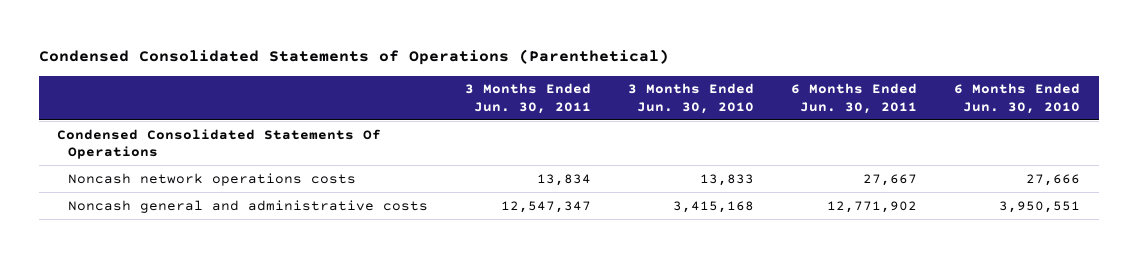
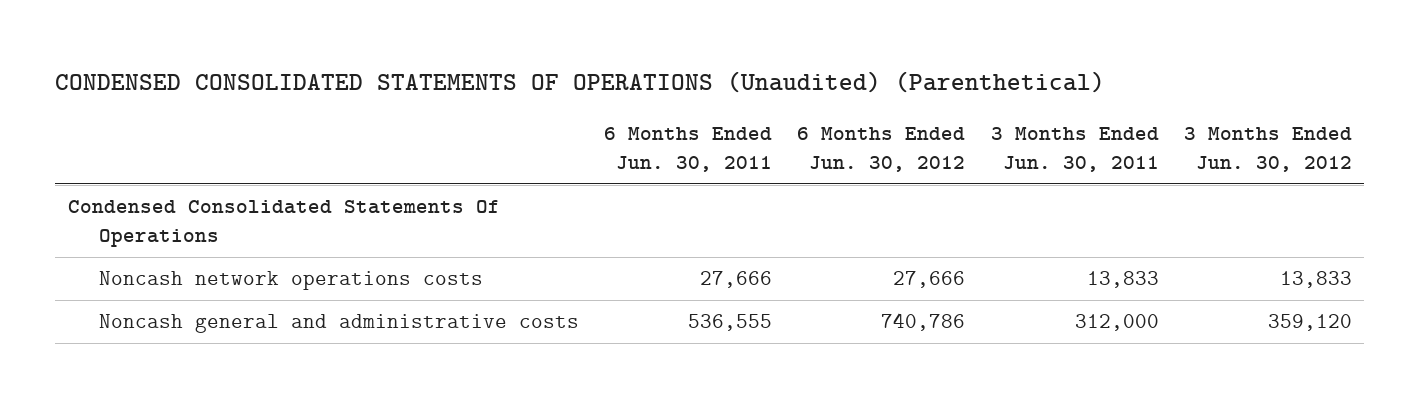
- Condensed Consolidated Statements of Operations (Parenthetical)
+ CONDENSED CONSOLIDATED STATEMENTS OF OPERATIONS (Unaudited) (Parenthetical)
- | 3 Months Ended Jun. 30, 2011 | 3 Months Ended Jun. 30, 2010 | 6 Months Ended Jun. 30, 2011 | 6 Months Ended Jun. 30, 2010
+ | 6 Months Ended Jun. 30, 2011 | 6 Months Ended Jun. 30, 2012 | 3 Months Ended Jun. 30, 2011 | 3 Months Ended Jun. 30, 2012
- Noncash network operations costs | 13,834 | 13,833 | 27,667 | 27,666
- Noncash general and administrative costs | 12,547,347 | 3,415,168 | 12,771,902 | 3,950,551
+ Noncash network operations costs | 27,666 | 27,666 | 13,833 | 13,833
+ Noncash general and administrative costs | 536,555 | 740,786 | 312,000 | 359,120

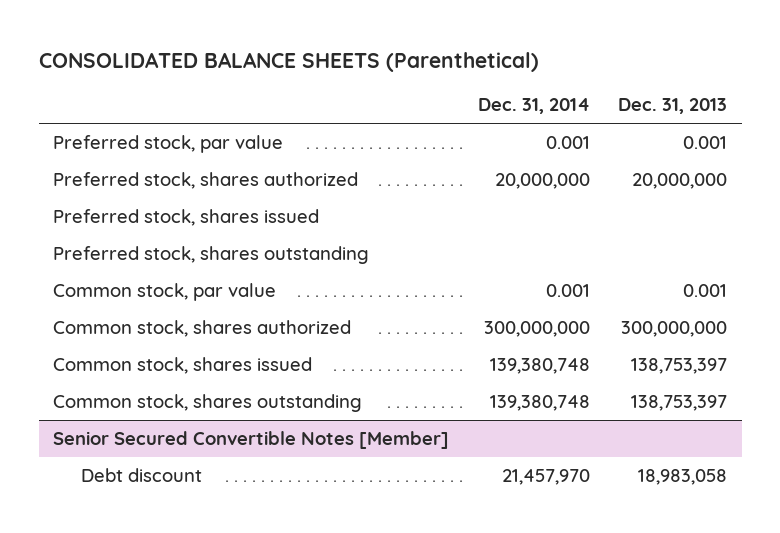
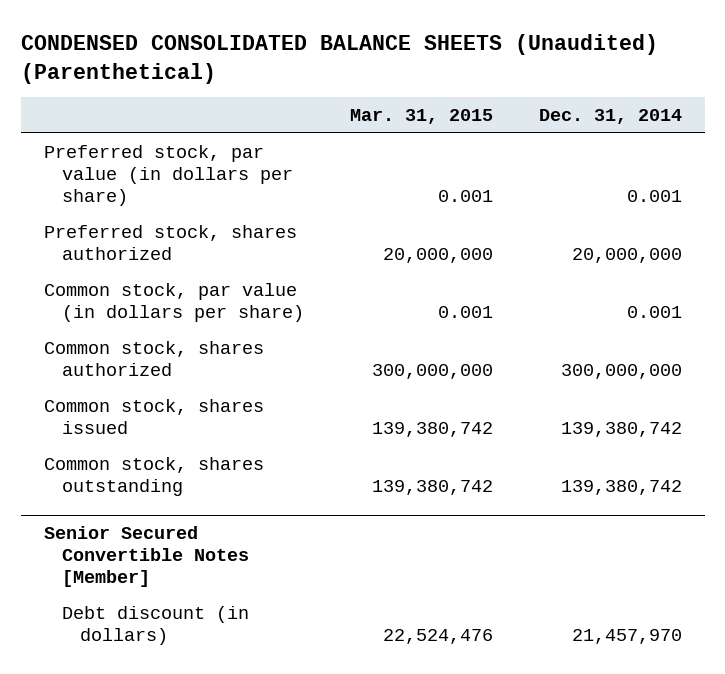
- CONSOLIDATED BALANCE SHEETS (Parenthetical)
+ CONDENSED CONSOLIDATED BALANCE SHEETS (Unaudited) (Parenthetical)
- | Dec. 31, 2014 | Dec. 31, 2013
+ | Mar. 31, 2015 | Dec. 31, 2014
- Preferred stock, par value | 0.001 | 0.001
+ Preferred stock, par value (in dollars per share) | 0.001 | 0.001
- Preferred stock, shares issued
- Preferred stock, shares outstanding
- Common stock, par value | 0.001 | 0.001
+ Common stock, par value (in dollars per share) | 0.001 | 0.001
- Common stock, shares issued | 139,380,748 | 138,753,397
- Common stock, shares outstanding | 139,380,748 | 138,753,397
+ Common stock, shares issued | 139,380,742 | 139,380,742
+ Common stock, shares outstanding | 139,380,742 | 139,380,742
@ Senior Secured Convertible Notes [Member]
- Debt discount | 21,457,970 | 18,983,058
+ Debt discount (in dollars) | 22,524,476 | 21,457,970

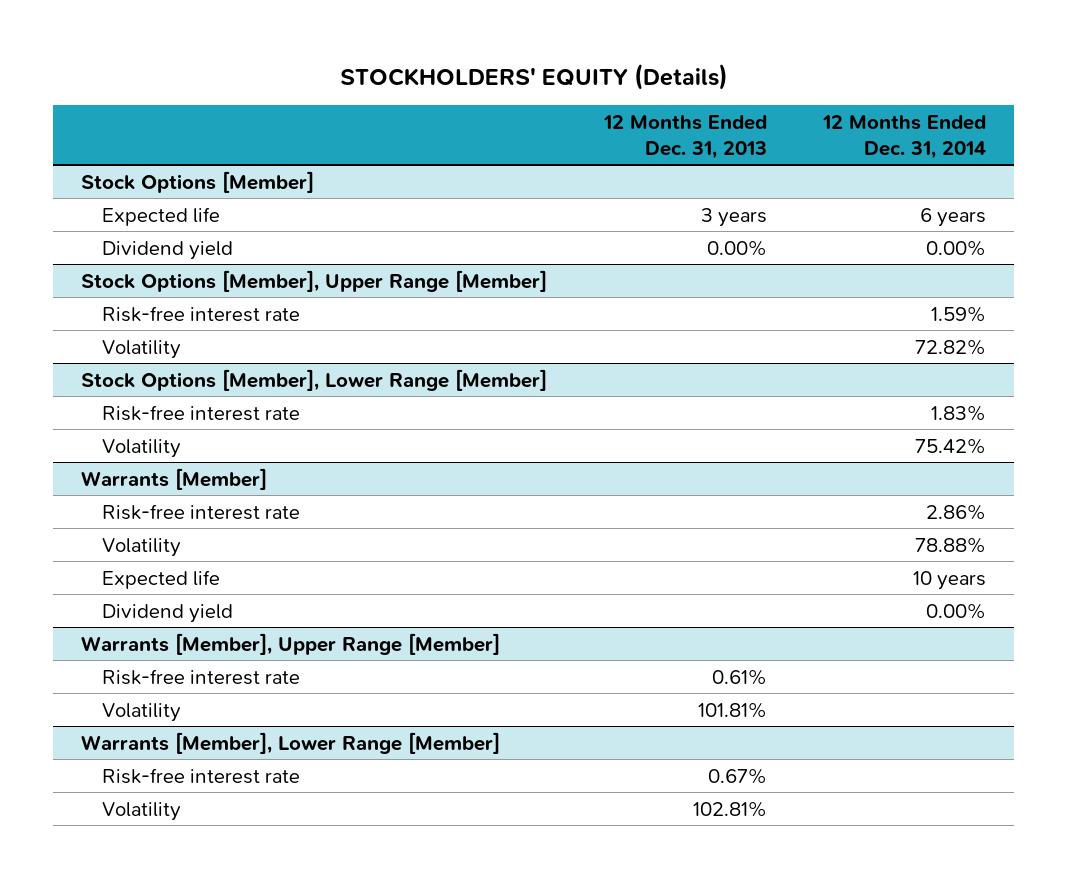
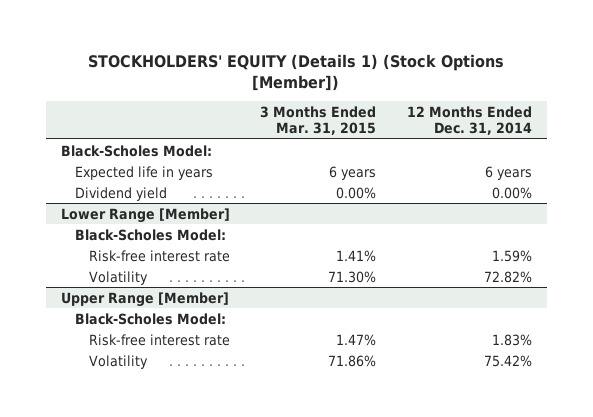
- STOCKHOLDERS' EQUITY (Details)
+ STOCKHOLDERS' EQUITY (Details 1) (Stock Options [Member])
- | 12 Months Ended Dec. 31, 2013 | 12 Months Ended Dec. 31, 2014
+ | 3 Months Ended Mar. 31, 2015 | 12 Months Ended Dec. 31, 2014
- Stock Options [Member]
- Expected life | 3 years | 6 years
+ Black-Scholes Model:
+ Expected life in years | 6 years | 6 years
- Stock Options [Member], Upper Range [Member]
+ Lower Range [Member]
+ Black-Scholes Model:
- Stock Options [Member], Lower Range [Member]
+ Upper Range [Member]
+ Black-Scholes Model:
- Warrants [Member]
- Risk-free interest rate | | 2.86%
- Volatility | | 78.88%
- Expected life | | 10 years
- Dividend yield | | 0.00%
- Warrants [Member], Upper Range [Member]
- Risk-free interest rate | 0.61% |
- Volatility | 101.81% |
- Warrants [Member], Lower Range [Member]
- Risk-free interest rate | 0.67% |
- Volatility | 102.81% |

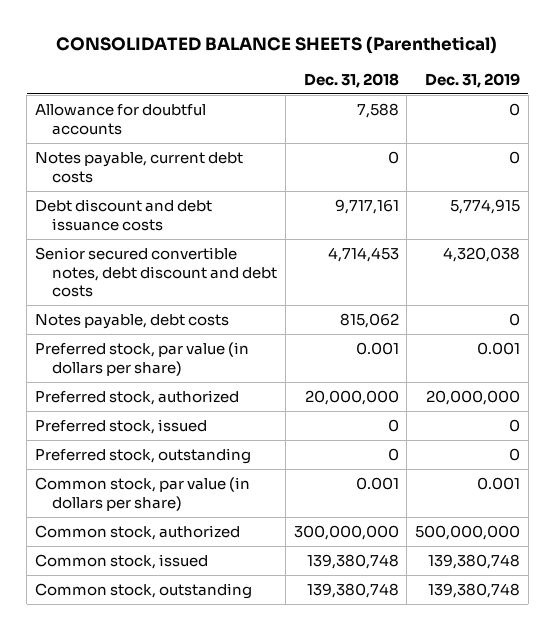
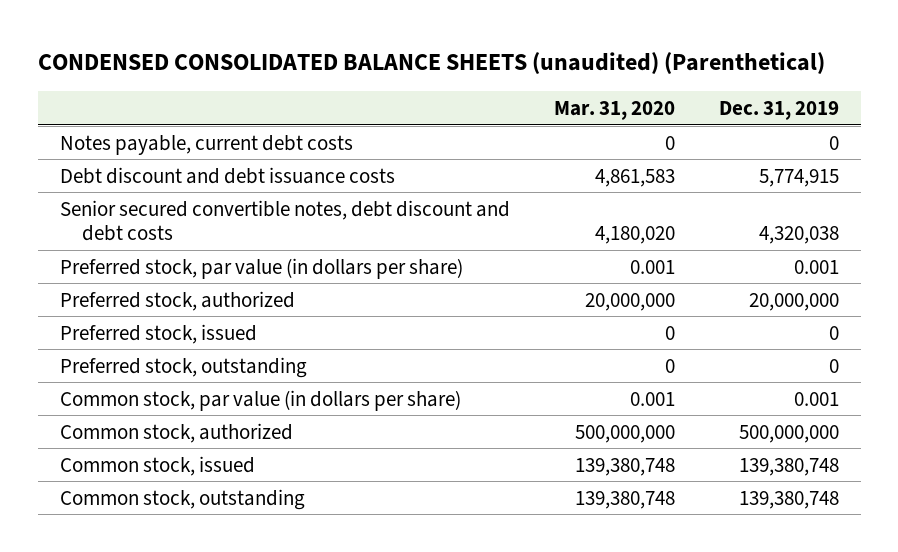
- CONSOLIDATED BALANCE SHEETS (Parenthetical)
+ CONDENSED CONSOLIDATED BALANCE SHEETS (unaudited) (Parenthetical)
- | Dec. 31, 2018 | Dec. 31, 2019
+ | Mar. 31, 2020 | Dec. 31, 2019
- Allowance for doubtful accounts | 7,588 | 0
- Notes payable, debt costs | 815,062 | 0

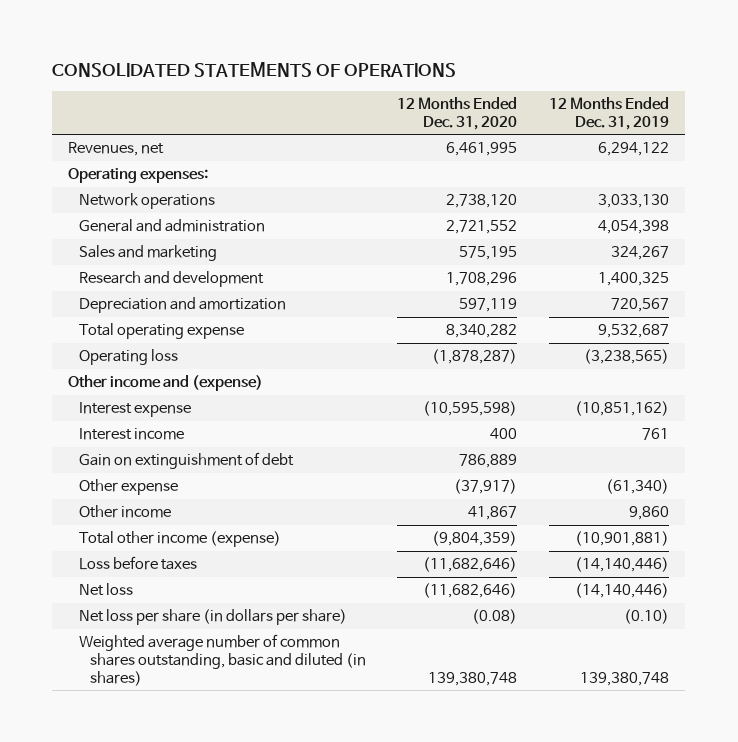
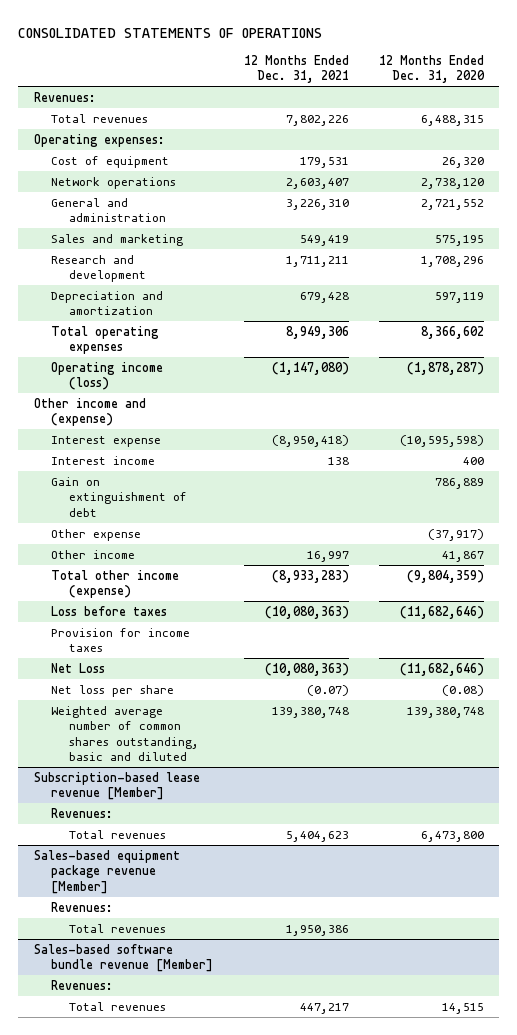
- | 12 Months Ended Dec. 31, 2020 | 12 Months Ended Dec. 31, 2019
+ | 12 Months Ended Dec. 31, 2021 | 12 Months Ended Dec. 31, 2020
- Revenues, net | 6,461,995 | 6,294,122
+ Revenues:
+ Total revenues | 7,802,226 | 6,488,315
+ Cost of equipment | 179,531 | 26,320
- Total operating expense | 8,340,282 | 9,532,687
- Operating loss | (1,878,287) | (3,238,565)
+ Total operating expenses | 8,949,306 | 8,366,602
+ Operating income (loss) | (1,147,080) | (1,878,287)
- Net loss | (11,682,646) | (14,140,446)
- Net loss per share (in dollars per share) | (0.08) | (0.10)
- Weighted average number of common shares outstanding, basic and diluted (in shares) | 139,380,748 | 139,380,748
+ Provision for income taxes
+ Net Loss | (10,080,363) | (11,682,646)
+ Net loss per share | (0.07) | (0.08)
+ Weighted average number of common shares outstanding, basic and diluted | 139,380,748 | 139,380,748
+ Subscription-based lease revenue [Member]
+ Revenues:
+ Total revenues | 5,404,623 | 6,473,800
+ Sales-based equipment package revenue [Member]
+ Revenues:
+ Total revenues | 1,950,386 |
+ Sales-based software bundle revenue [Member]
+ Revenues:
+ Total revenues | 447,217 | 14,515

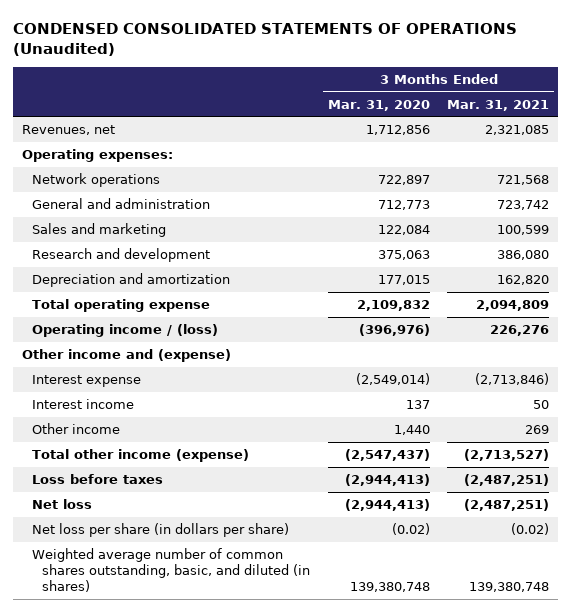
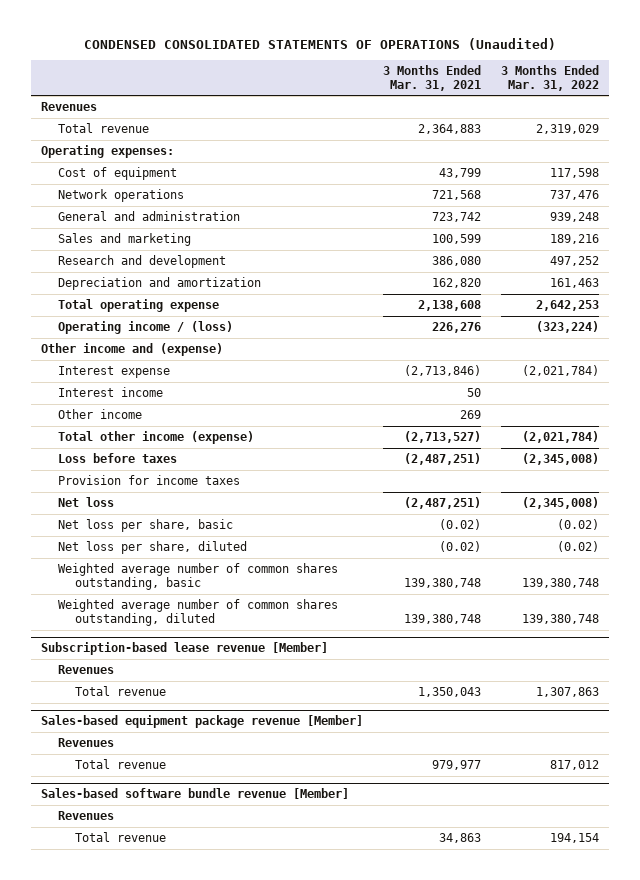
- | 3 Months Ended Mar. 31, 2020 | 3 Months Ended Mar. 31, 2021
+ | 3 Months Ended Mar. 31, 2021 | 3 Months Ended Mar. 31, 2022
- Revenues, net | 1,712,856 | 2,321,085
+ Revenues
+ Total revenue | 2,364,883 | 2,319,029
+ Cost of equipment | 43,799 | 117,598
- Total operating expense | 2,109,832 | 2,094,809
+ Total operating expense | 2,138,608 | 2,642,253
+ Provision for income taxes
- Net loss per share (in dollars per share) | (0.02) | (0.02)
- Weighted average number of common shares outstanding, basic, and diluted (in shares) | 139,380,748 | 139,380,748
+ Net loss per share, basic | (0.02) | (0.02)
+ Net loss per share, diluted | (0.02) | (0.02)
+ Weighted average number of common shares outstanding, basic | 139,380,748 | 139,380,748
+ Weighted average number of common shares outstanding, diluted | 139,380,748 | 139,380,748
+ Subscription-based lease revenue [Member]
+ Revenues
+ Total revenue | 1,350,043 | 1,307,863
+ Sales-based equipment package revenue [Member]
+ Revenues
+ Total revenue | 979,977 | 817,012
+ Sales-based software bundle revenue [Member]
+ Revenues
+ Total revenue | 34,863 | 194,154

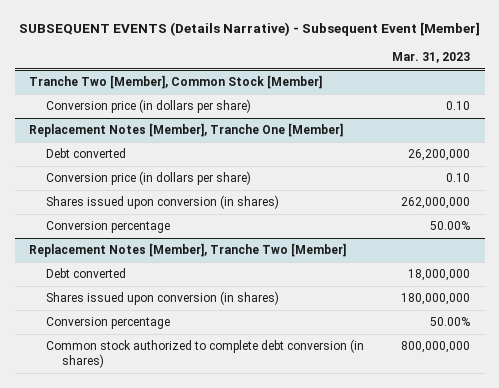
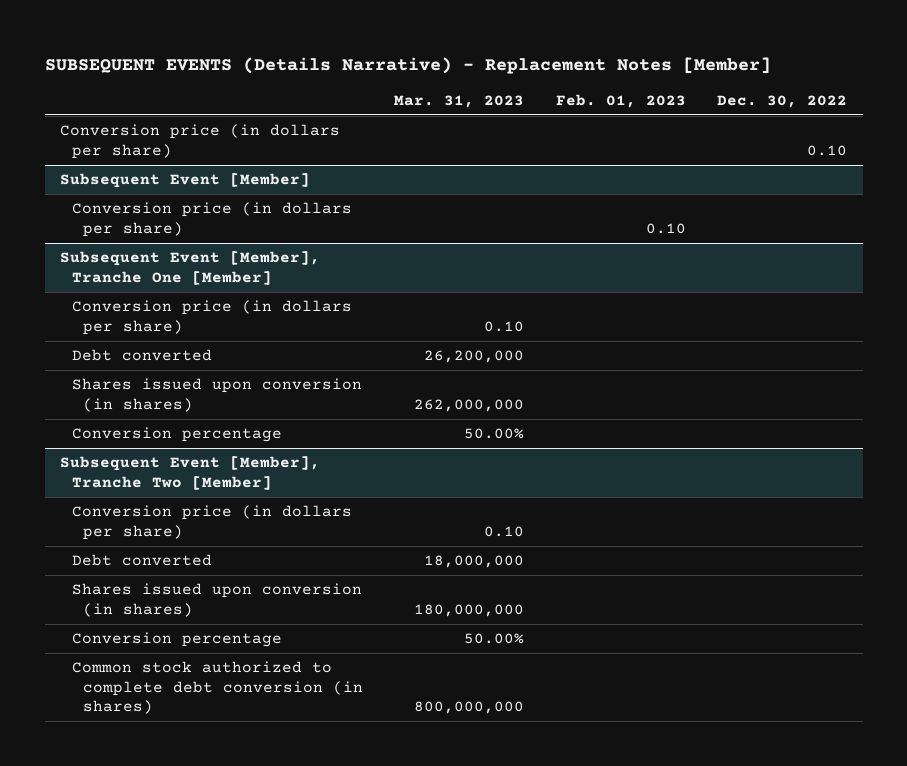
- SUBSEQUENT EVENTS (Details Narrative) - Subsequent Event [Member]
+ SUBSEQUENT EVENTS (Details Narrative) - Replacement Notes [Member]
- | Mar. 31, 2023
+ | Mar. 31, 2023 | Feb. 01, 2023 | Dec. 30, 2022
- Tranche Two [Member], Common Stock [Member]
+ Conversion price (in dollars per share) | | | 0.10
+ Subsequent Event [Member]
+ Conversion price (in dollars per share) | | 0.10 |
+ Subsequent Event [Member], Tranche One [Member]
- Replacement Notes [Member], Tranche One [Member]
- Conversion price (in dollars per share) | 0.10
- Replacement Notes [Member], Tranche Two [Member]
+ Subsequent Event [Member], Tranche Two [Member]
+ Conversion price (in dollars per share) | 0.10 | |

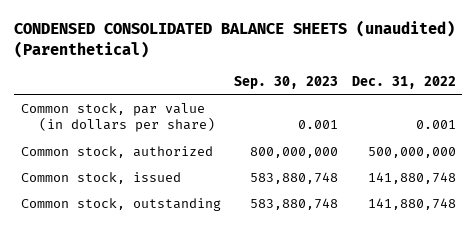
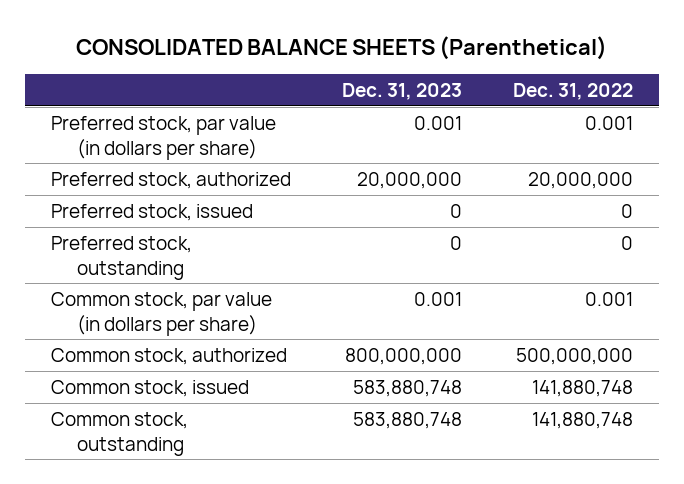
- CONDENSED CONSOLIDATED BALANCE SHEETS (unaudited) (Parenthetical)
+ CONSOLIDATED BALANCE SHEETS (Parenthetical)
- | Sep. 30, 2023 | Dec. 31, 2022
+ | Dec. 31, 2023 | Dec. 31, 2022
+ Preferred stock, par value (in dollars per share) | 0.001 | 0.001
+ Preferred stock, authorized | 20,000,000 | 20,000,000
+ Preferred stock, issued | 0 | 0
+ Preferred stock, outstanding | 0 | 0

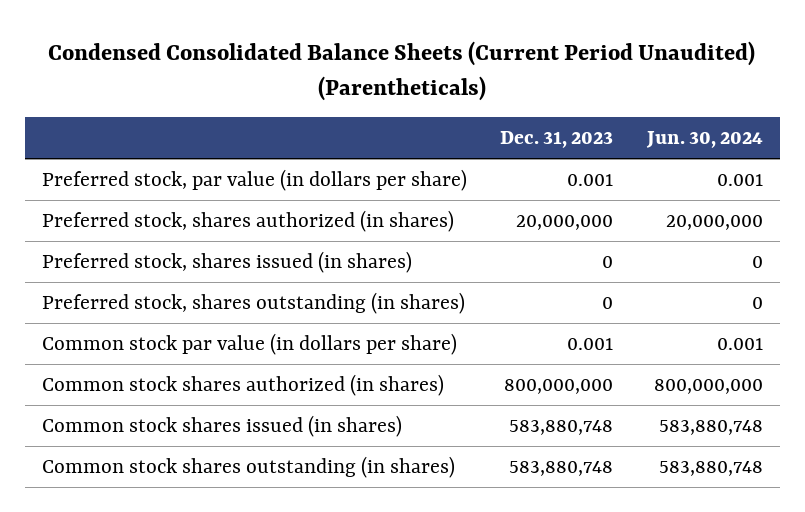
- CONSOLIDATED BALANCE SHEETS (Parenthetical)
+ Condensed Consolidated Balance Sheets (Current Period Unaudited) (Parentheticals)
- | Dec. 31, 2023 | Dec. 31, 2022
+ | Dec. 31, 2023 | Jun. 30, 2024
- Preferred stock, authorized | 20,000,000 | 20,000,000
- Preferred stock, issued | 0 | 0
- Preferred stock, outstanding | 0 | 0
- Common stock, par value (in dollars per share) | 0.001 | 0.001
- Common stock, authorized | 800,000,000 | 500,000,000
- Common stock, issued | 583,880,748 | 141,880,748
- Common stock, outstanding | 583,880,748 | 141,880,748
+ Preferred stock, shares authorized (in shares) | 20,000,000 | 20,000,000
+ Preferred stock, shares issued (in shares) | 0 | 0
+ Preferred stock, shares outstanding (in shares) | 0 | 0
+ Common stock par value (in dollars per share) | 0.001 | 0.001
+ Common stock shares authorized (in shares) | 800,000,000 | 800,000,000
+ Common stock shares issued (in shares) | 583,880,748 | 583,880,748
+ Common stock shares outstanding (in shares) | 583,880,748 | 583,880,748

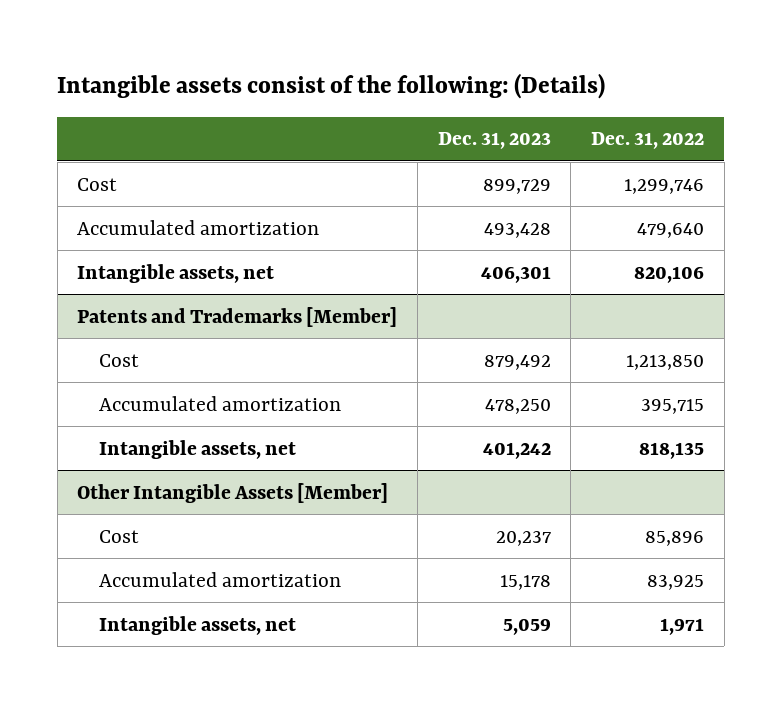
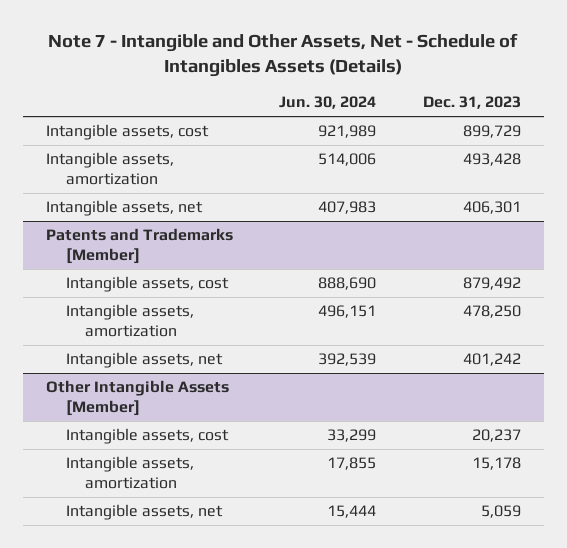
- Intangible assets consist of the following: (Details)
+ Note 7 - Intangible and Other Assets, Net - Schedule of Intangibles Assets (Details)
- | Dec. 31, 2023 | Dec. 31, 2022
+ | Jun. 30, 2024 | Dec. 31, 2023
- Cost | 899,729 | 1,299,746
- Accumulated amortization | 493,428 | 479,640
+ Intangible assets, cost | 921,989 | 899,729
+ Intangible assets, amortization | 514,006 | 493,428
@ Patents and Trademarks [Member]
- Cost | 879,492 | 1,213,850
- Accumulated amortization | 478,250 | 395,715
+ Intangible assets, cost | 888,690 | 879,492
+ Intangible assets, amortization | 496,151 | 478,250
@ Other Intangible Assets [Member]
- Cost | 20,237 | 85,896
- Accumulated amortization | 15,178 | 83,925
+ Intangible assets, cost | 33,299 | 20,237
+ Intangible assets, amortization | 17,855 | 15,178

